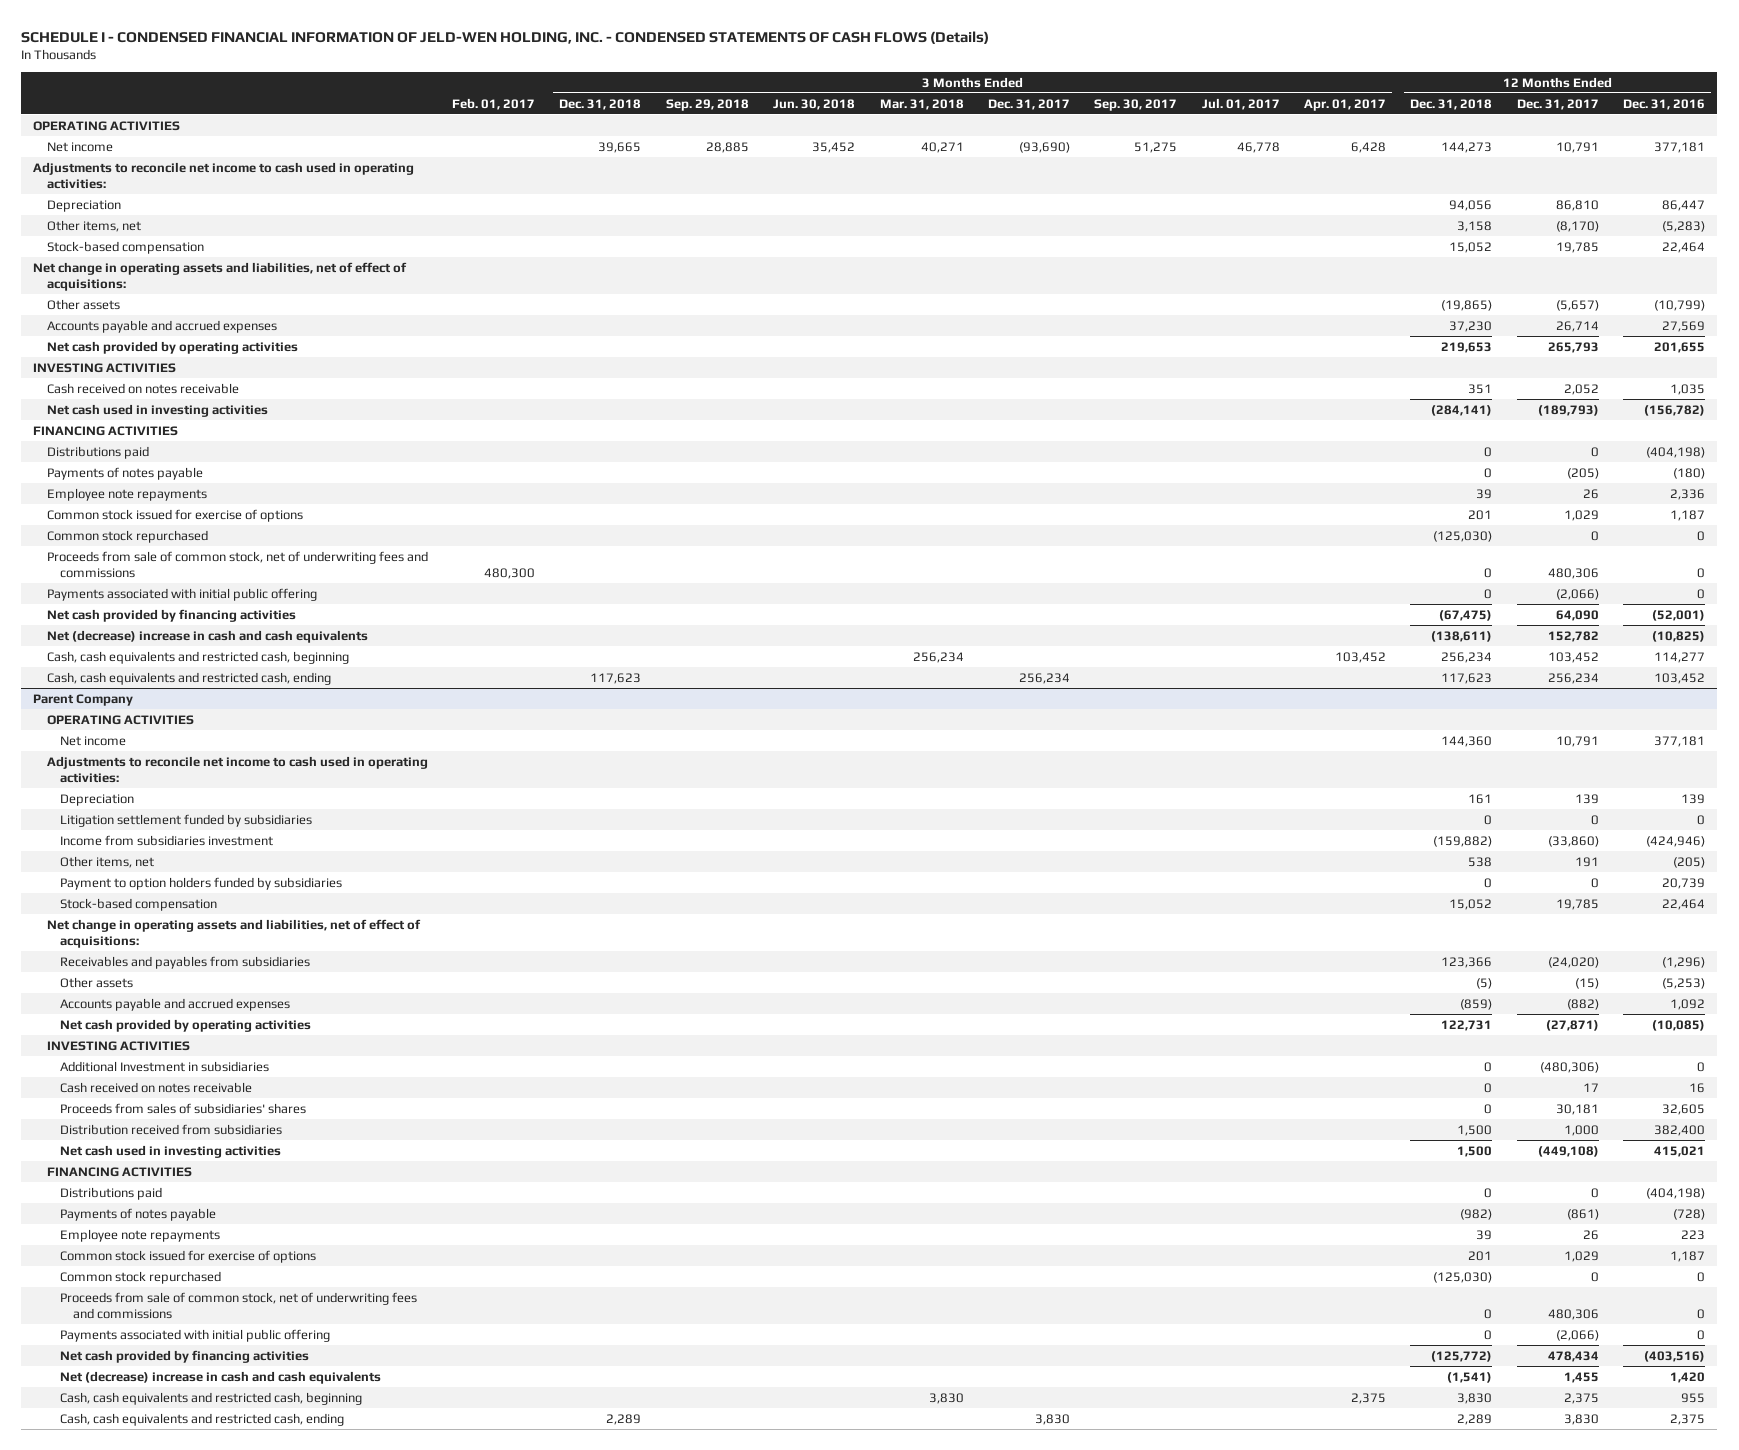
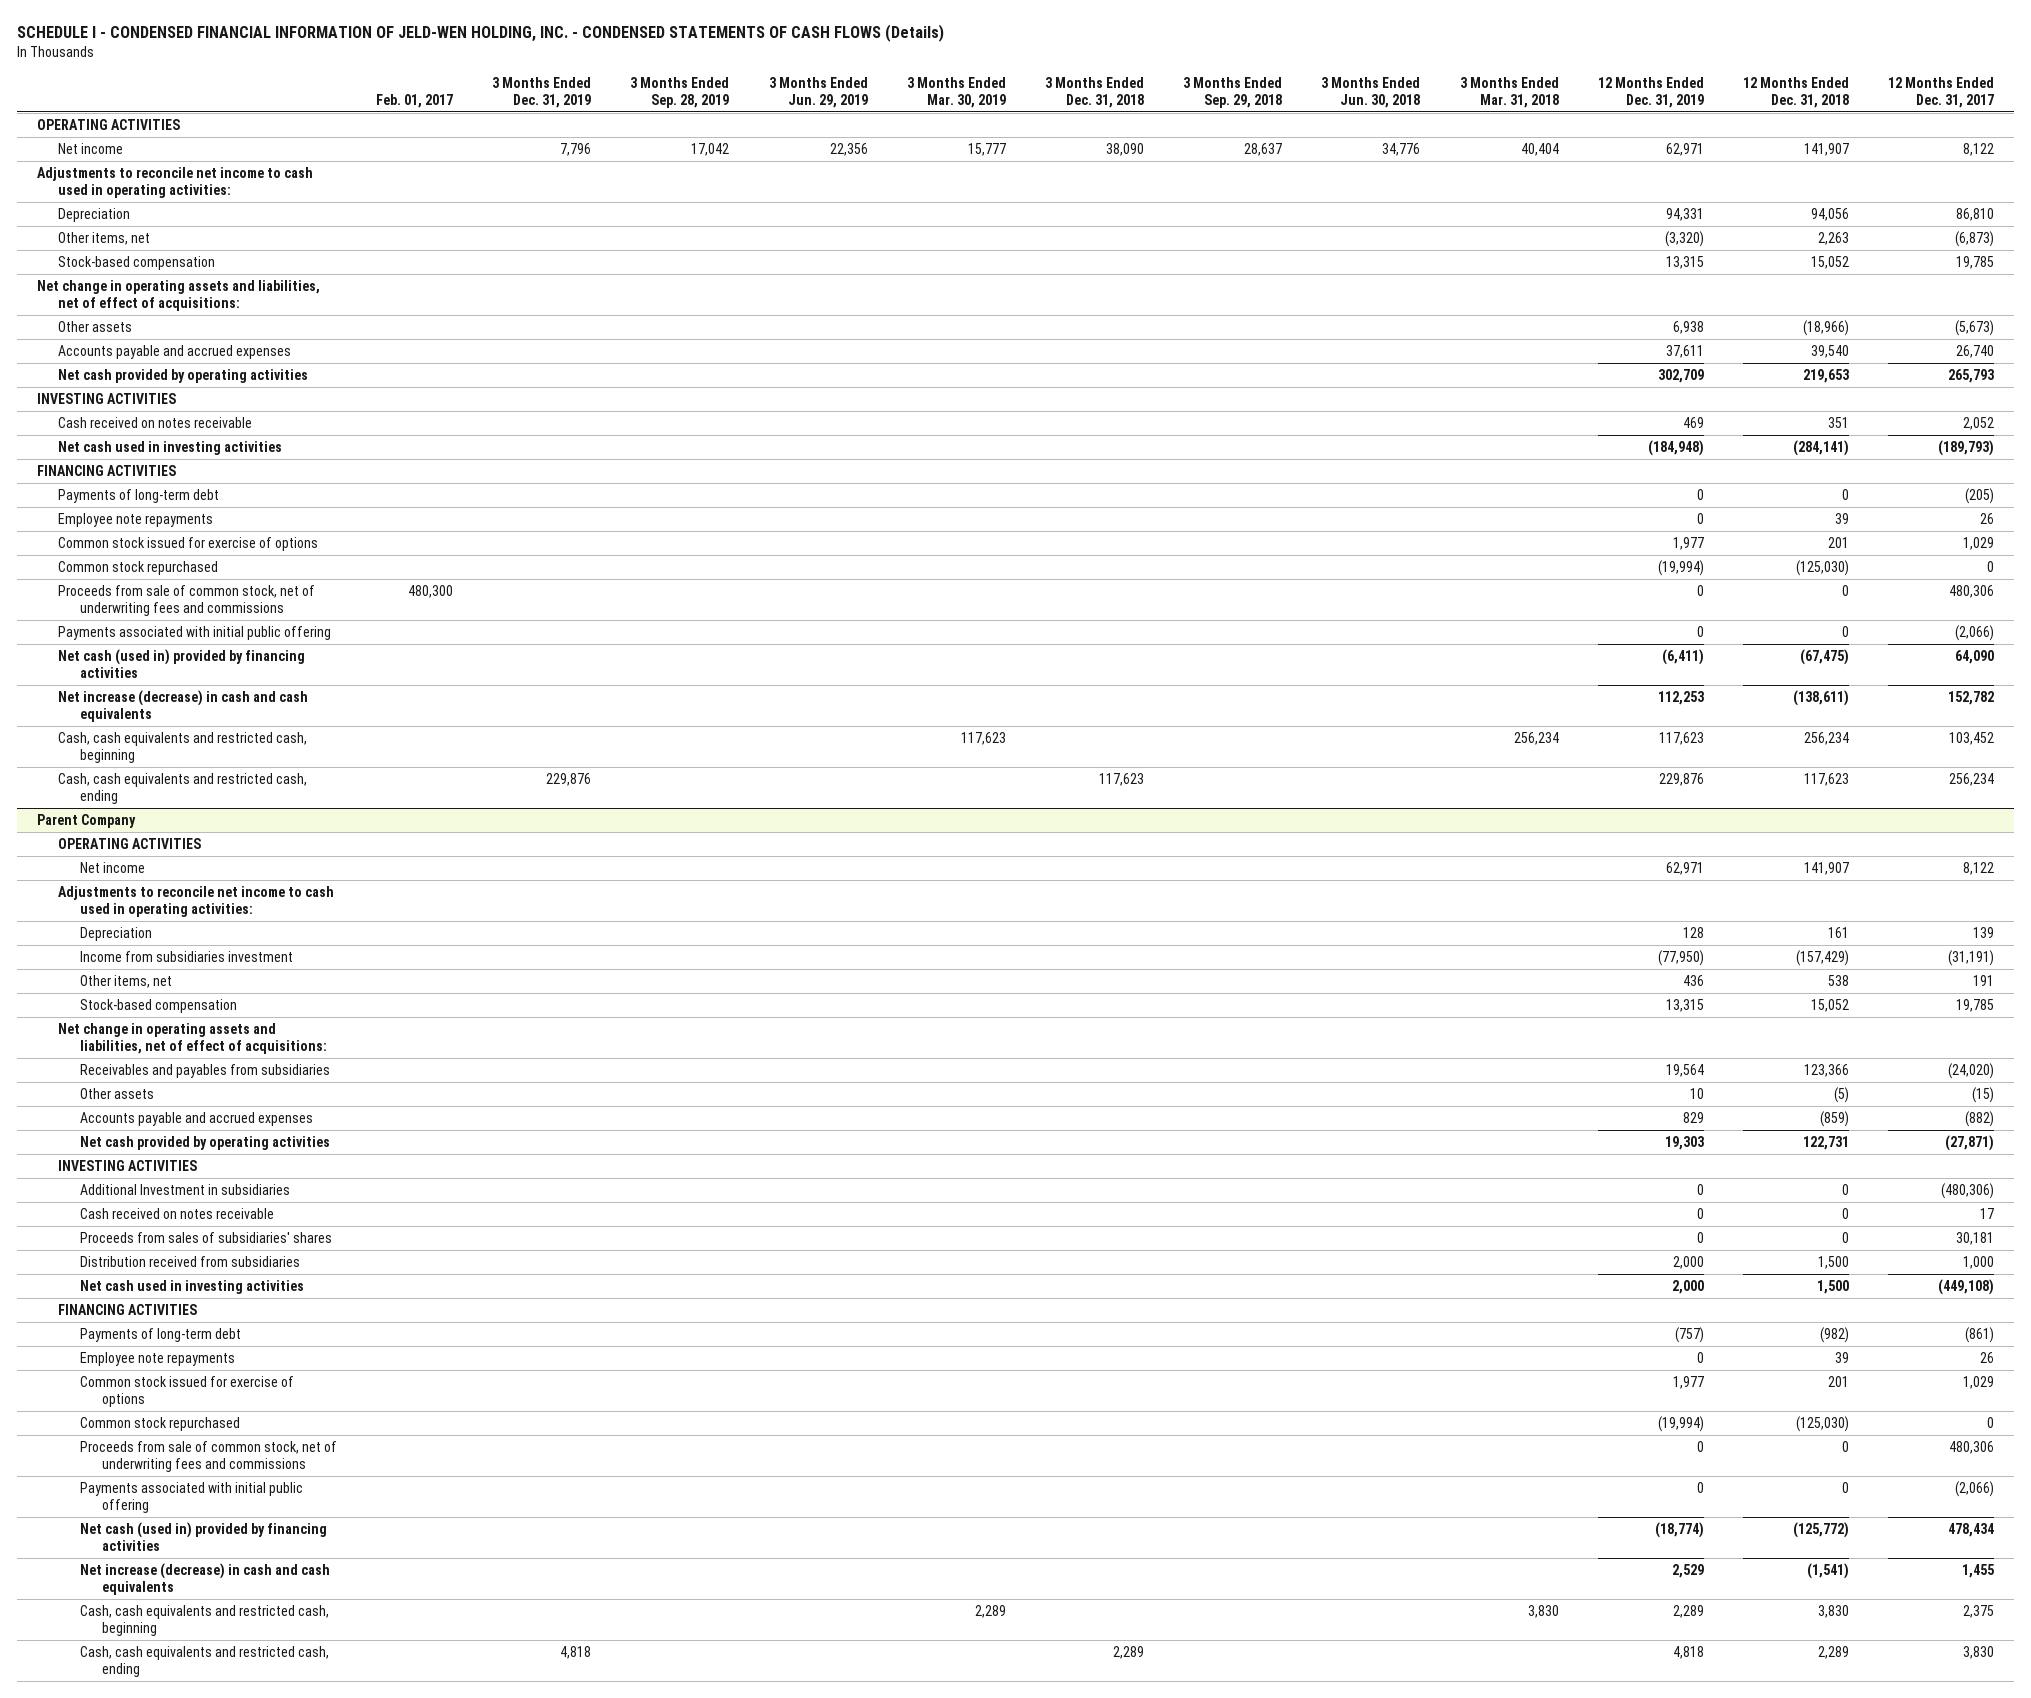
- | Feb. 01, 2017 | 3 Months Ended Dec. 31, 2018 | 3 Months Ended Sep. 29, 2018 | 3 Months Ended Jun. 30, 2018 | 3 Months Ended Mar. 31, 2018 | 3 Months Ended Dec. 31, 2017 | 3 Months Ended Sep. 30, 2017 | 3 Months Ended Jul. 01, 2017 | 3 Months Ended Apr. 01, 2017 | 12 Months Ended Dec. 31, 2018 | 12 Months Ended Dec. 31, 2017 | 12 Months Ended Dec. 31, 2016
+ | Feb. 01, 2017 | 3 Months Ended Dec. 31, 2019 | 3 Months Ended Sep. 28, 2019 | 3 Months Ended Jun. 29, 2019 | 3 Months Ended Mar. 30, 2019 | 3 Months Ended Dec. 31, 2018 | 3 Months Ended Sep. 29, 2018 | 3 Months Ended Jun. 30, 2018 | 3 Months Ended Mar. 31, 2018 | 12 Months Ended Dec. 31, 2019 | 12 Months Ended Dec. 31, 2018 | 12 Months Ended Dec. 31, 2017
- Net income | | 39,665 | 28,885 | 35,452 | 40,271 | (93,690) | 51,275 | 46,778 | 6,428 | 144,273 | 10,791 | 377,181
+ Net income | | 7,796 | 17,042 | 22,356 | 15,777 | 38,090 | 28,637 | 34,776 | 40,404 | 62,971 | 141,907 | 8,122
- Other items, net | | | | | | | | | | 3,158 | (8,170) | (5,283)
+ Other items, net | | | | | | | | | | (3,320) | 2,263 | (6,873)
- Other assets | | | | | | | | | | (19,865) | (5,657) | (10,799)
- Accounts payable and accrued expenses | | | | | | | | | | 37,230 | 26,714 | 27,569
+ Other assets | | | | | | | | | | 6,938 | (18,966) | (5,673)
+ Accounts payable and accrued expenses | | | | | | | | | | 37,611 | 39,540 | 26,740
- Distributions paid | | | | | | | | | | 0 | 0 | (404,198)
- Payments of notes payable | | | | | | | | | | 0 | (205) | (180)
+ Payments of long-term debt | | | | | | | | | | 0 | 0 | (205)
- Net cash provided by financing activities | | | | | | | | | | (67,475) | 64,090 | (52,001)
- Net (decrease) increase in cash and cash equivalents | | | | | | | | | | (138,611) | 152,782 | (10,825)
+ Net cash (used in) provided by financing activities | | | | | | | | | | (6,411) | (67,475) | 64,090
+ Net increase (decrease) in cash and cash equivalents | | | | | | | | | | 112,253 | (138,611) | 152,782
@ Parent Company
- Net income | | | | | | | | | | 144,360 | 10,791 | 377,181
+ Net income | | | | | | | | | | 62,971 | 141,907 | 8,122
- Litigation settlement funded by subsidiaries | | | | | | | | | | 0 | 0 | 0
- Income from subsidiaries investment | | | | | | | | | | (159,882) | (33,860) | (424,946)
+ Income from subsidiaries investment | | | | | | | | | | (77,950) | (157,429) | (31,191)
- Payment to option holders funded by subsidiaries | | | | | | | | | | 0 | 0 | 20,739
- Distributions paid | | | | | | | | | | 0 | 0 | (404,198)
- Payments of notes payable | | | | | | | | | | (982) | (861) | (728)
+ Payments of long-term debt | | | | | | | | | | (757) | (982) | (861)
- Net cash provided by financing activities | | | | | | | | | | (125,772) | 478,434 | (403,516)
- Net (decrease) increase in cash and cash equivalents | | | | | | | | | | (1,541) | 1,455 | 1,420
+ Net cash (used in) provided by financing activities | | | | | | | | | | (18,774) | (125,772) | 478,434
+ Net increase (decrease) in cash and cash equivalents | | | | | | | | | | 2,529 | (1,541) | 1,455

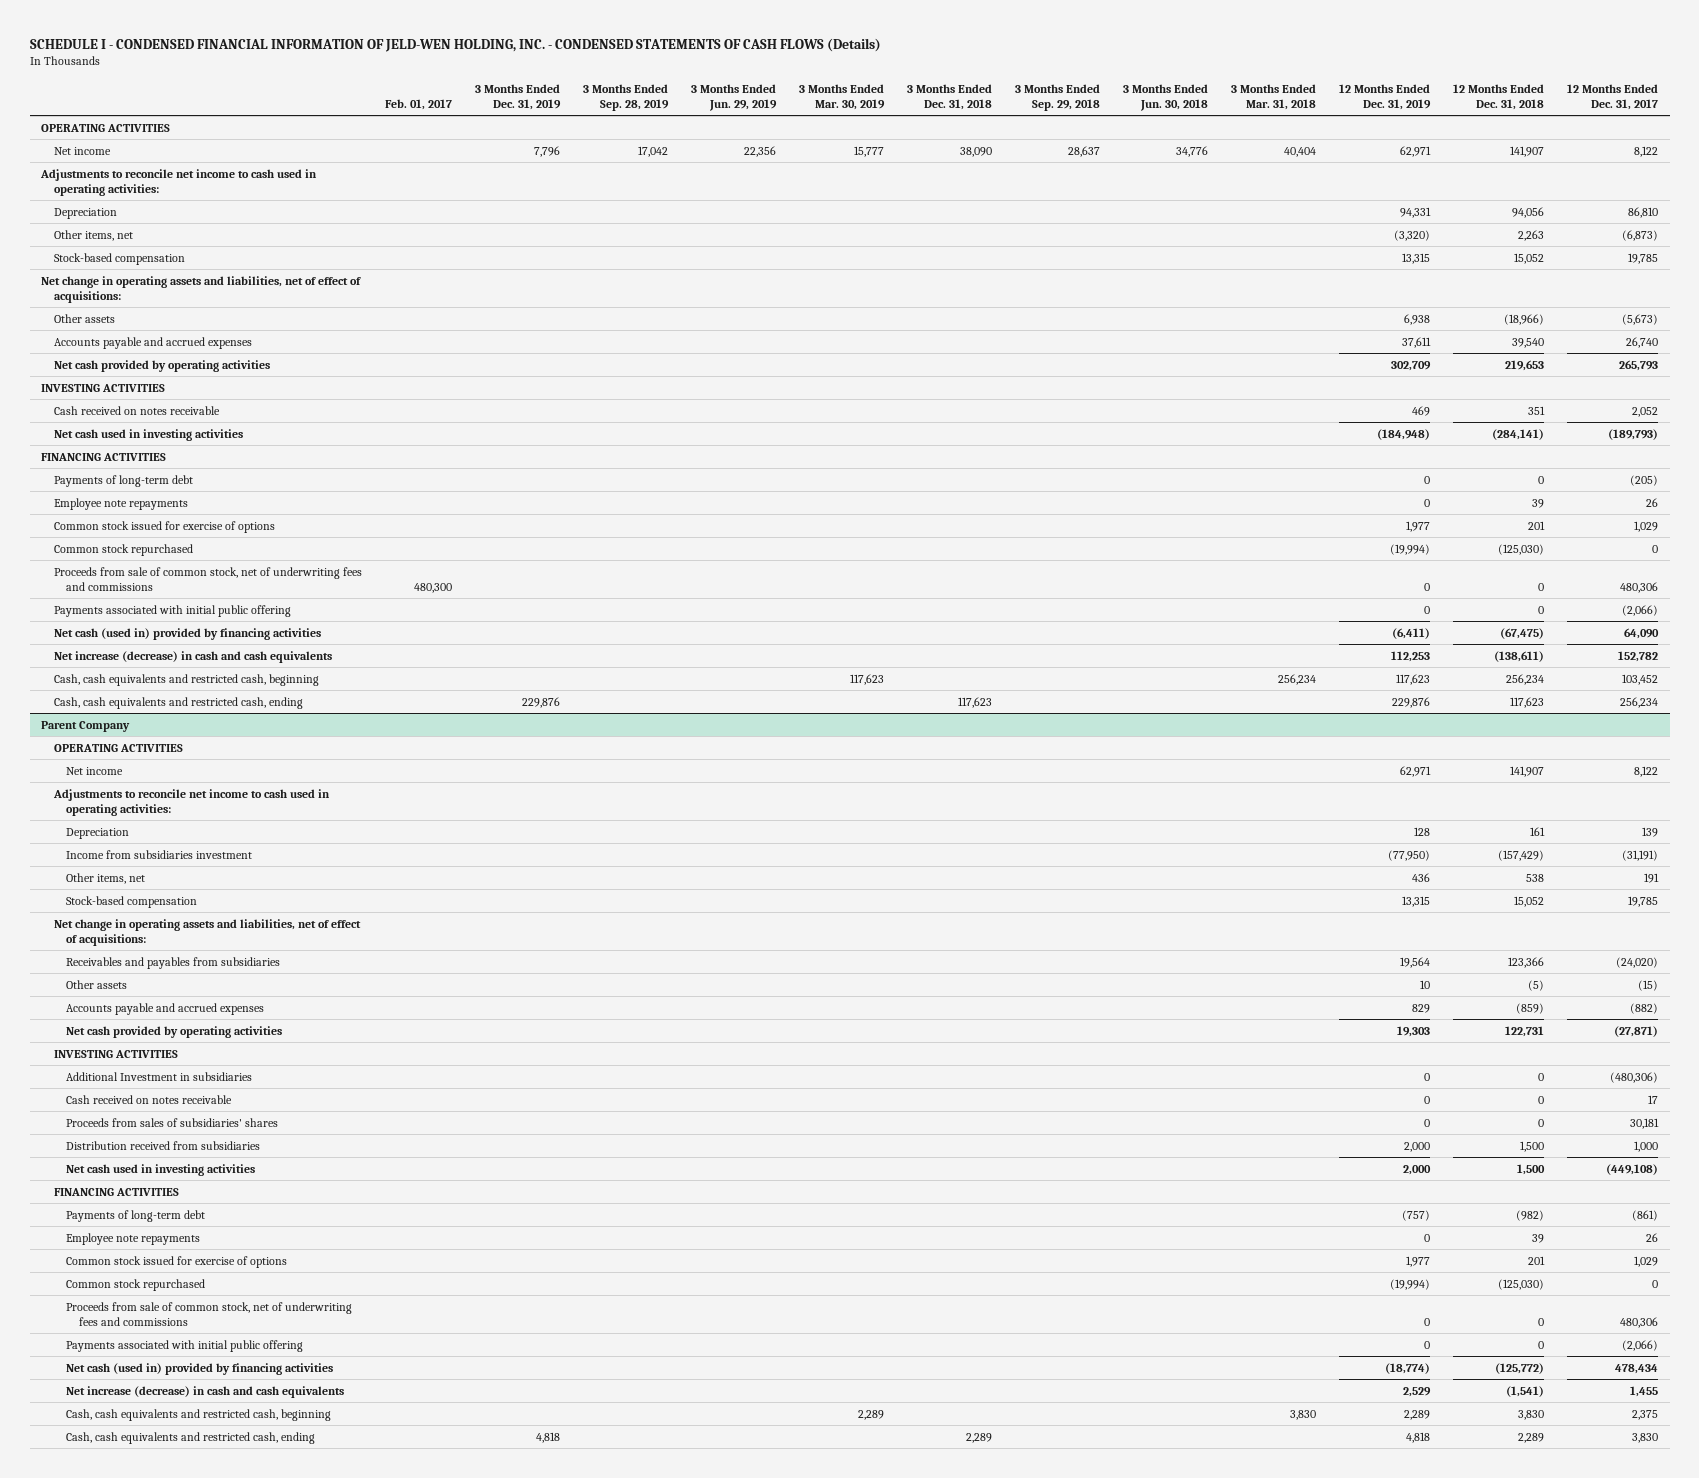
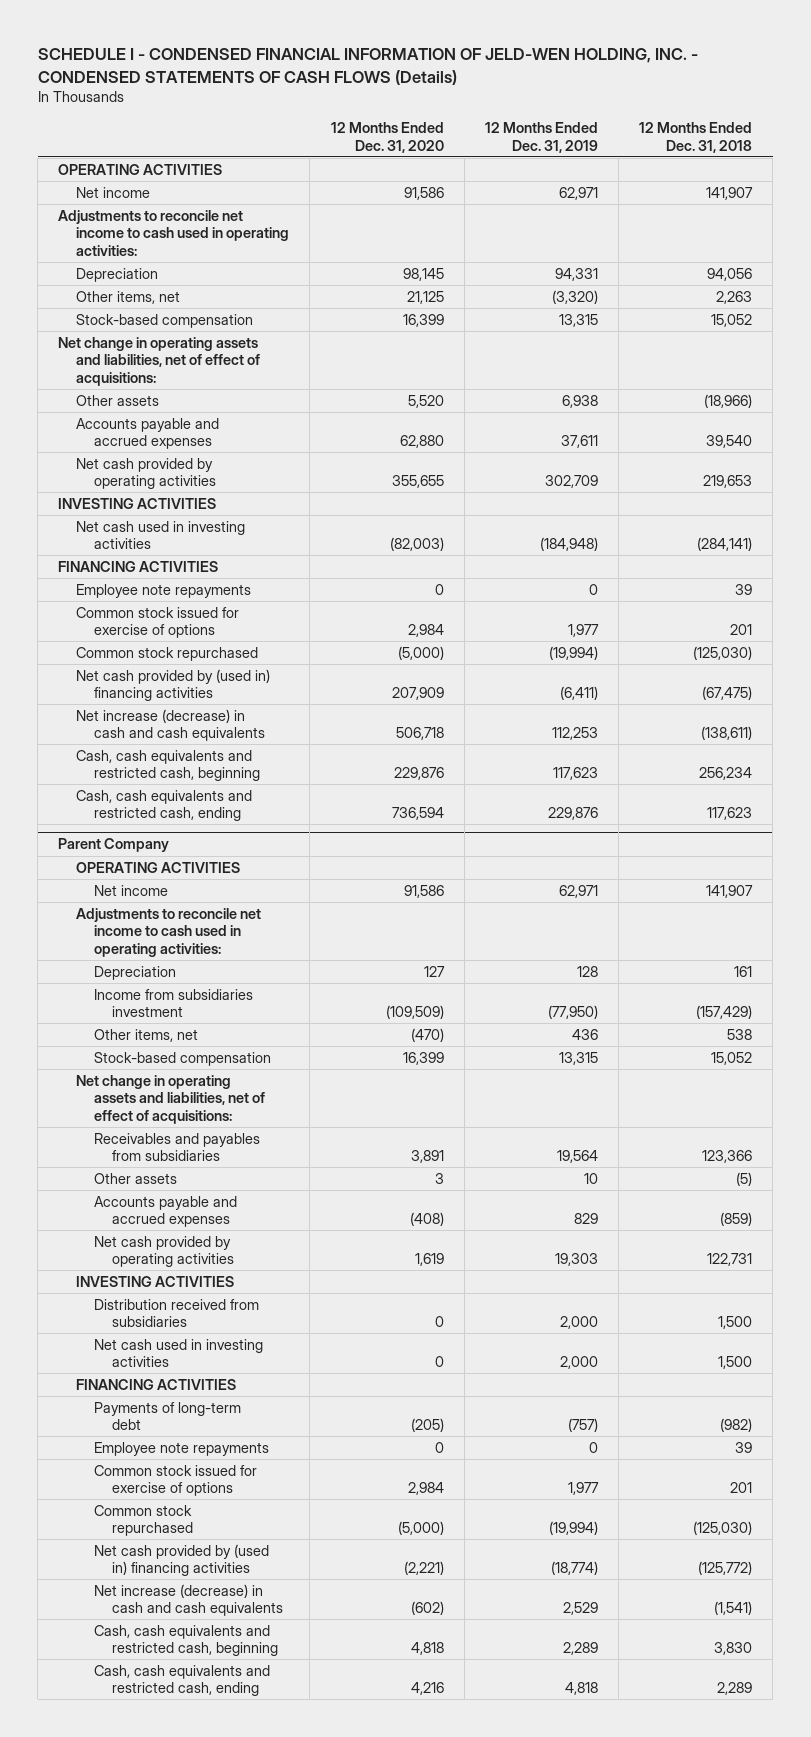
- | Feb. 01, 2017 | 3 Months Ended Dec. 31, 2019 | 3 Months Ended Sep. 28, 2019 | 3 Months Ended Jun. 29, 2019 | 3 Months Ended Mar. 30, 2019 | 3 Months Ended Dec. 31, 2018 | 3 Months Ended Sep. 29, 2018 | 3 Months Ended Jun. 30, 2018 | 3 Months Ended Mar. 31, 2018 | 12 Months Ended Dec. 31, 2019 | 12 Months Ended Dec. 31, 2018 | 12 Months Ended Dec. 31, 2017
+ | 12 Months Ended Dec. 31, 2020 | 12 Months Ended Dec. 31, 2019 | 12 Months Ended Dec. 31, 2018
- Cash received on notes receivable | | | | | | | | | | 469 | 351 | 2,052
- Payments of long-term debt | | | | | | | | | | 0 | 0 | (205)
- Proceeds from sale of common stock, net of underwriting fees and commissions | 480,300 | | | | | | | | | 0 | 0 | 480,306
- Payments associated with initial public offering | | | | | | | | | | 0 | 0 | (2,066)
- Net cash (used in) provided by financing activities | | | | | | | | | | (6,411) | (67,475) | 64,090
+ Net cash provided by (used in) financing activities | 207,909 | (6,411) | (67,475)
@ Parent Company
- Additional Investment in subsidiaries | | | | | | | | | | 0 | 0 | (480,306)
- Cash received on notes receivable | | | | | | | | | | 0 | 0 | 17
- Proceeds from sales of subsidiaries' shares | | | | | | | | | | 0 | 0 | 30,181
- Proceeds from sale of common stock, net of underwriting fees and commissions | | | | | | | | | | 0 | 0 | 480,306
- Payments associated with initial public offering | | | | | | | | | | 0 | 0 | (2,066)
- Net cash (used in) provided by financing activities | | | | | | | | | | (18,774) | (125,772) | 478,434
+ Net cash provided by (used in) financing activities | (2,221) | (18,774) | (125,772)

